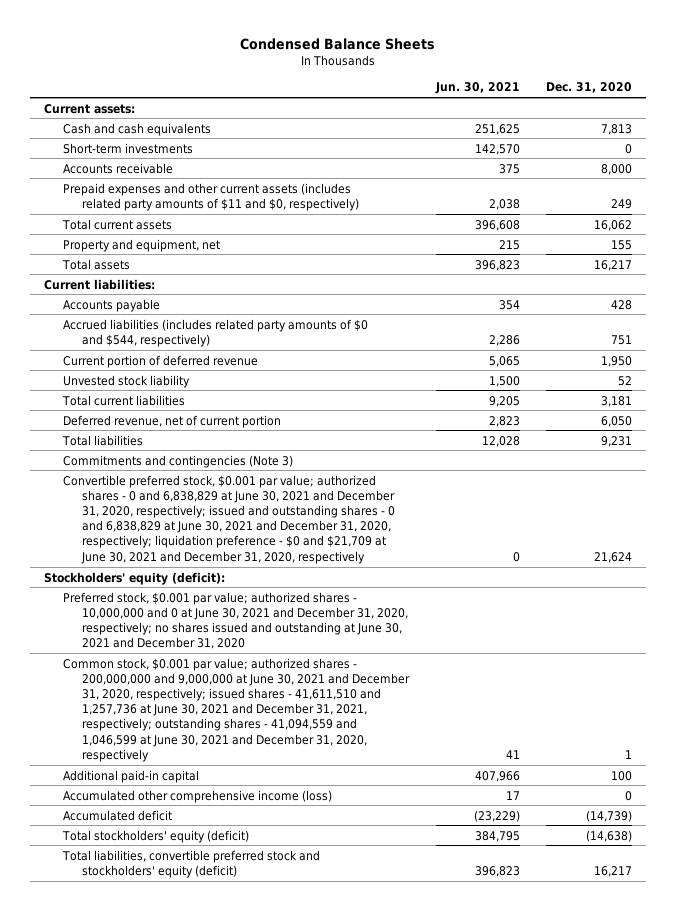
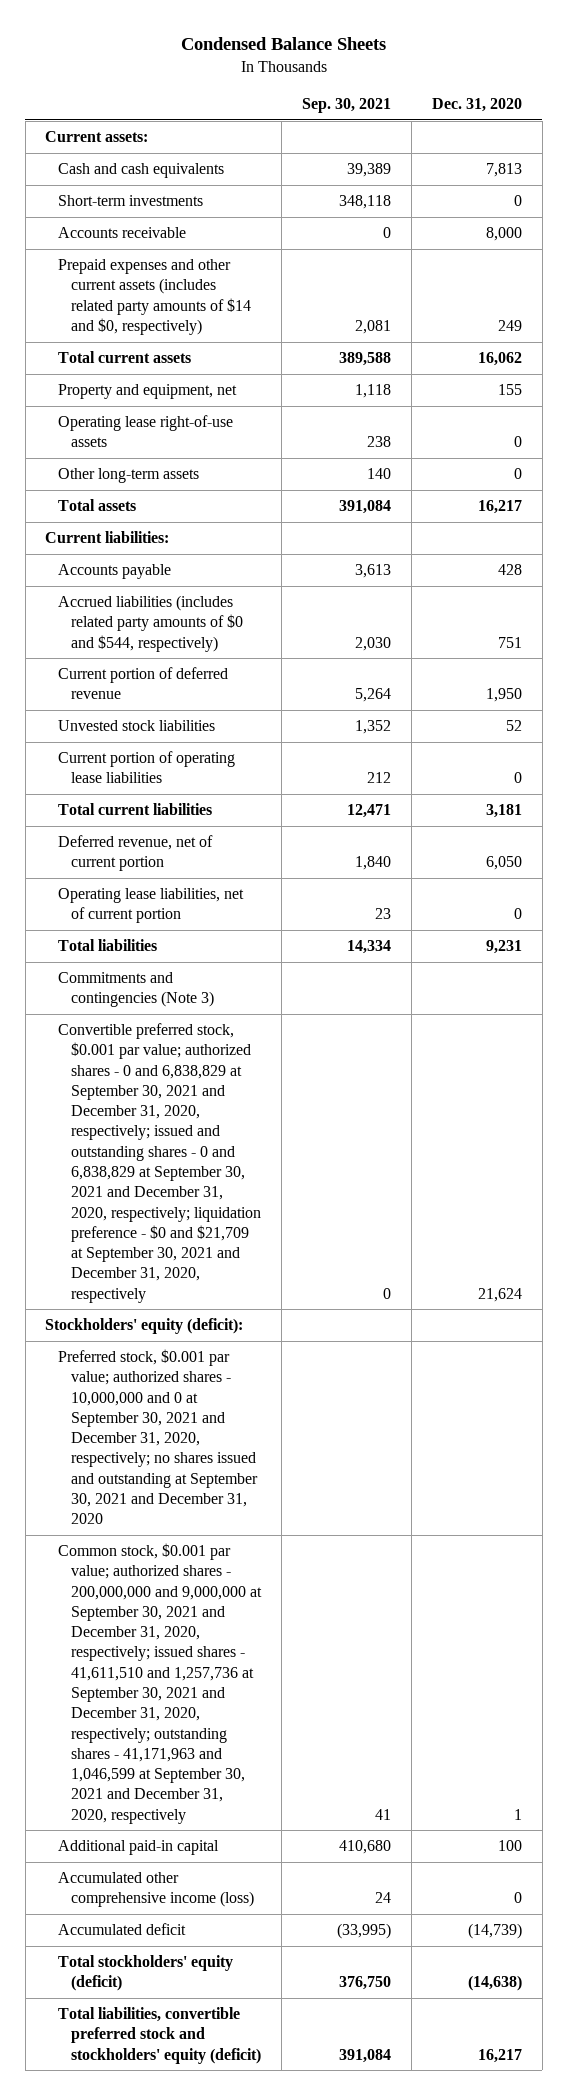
- | Jun. 30, 2021 | Dec. 31, 2020
+ | Sep. 30, 2021 | Dec. 31, 2020
- Prepaid expenses and other current assets (includes related party amounts of $11 and $0, respectively) | 2,038 | 249
+ Prepaid expenses and other current assets (includes related party amounts of $14 and $0, respectively) | 2,081 | 249
+ Operating lease right-of-use assets | 238 | 0
+ Other long-term assets | 140 | 0
- Unvested stock liability | 1,500 | 52
+ Unvested stock liabilities | 1,352 | 52
+ Current portion of operating lease liabilities | 212 | 0
+ Operating lease liabilities, net of current portion | 23 | 0
- Convertible preferred stock, $0.001 par value; authorized shares - 0 and 6,838,829 at June 30, 2021 and December 31, 2020, respectively; issued and outstanding shares - 0 and 6,838,829 at June 30, 2021 and December 31, 2020, respectively; liquidation preference - $0 and $21,709 at June 30, 2021 and December 31, 2020, respectively | 0 | 21,624
+ Convertible preferred stock, $0.001 par value; authorized shares - 0 and 6,838,829 at September 30, 2021 and December 31, 2020, respectively; issued and outstanding shares - 0 and 6,838,829 at September 30, 2021 and December 31, 2020, respectively; liquidation preference - $0 and $21,709 at September 30, 2021 and December 31, 2020, respectively | 0 | 21,624
- Preferred stock, $0.001 par value; authorized shares - 10,000,000 and 0 at June 30, 2021 and December 31, 2020, respectively; no shares issued and outstanding at June 30, 2021 and December 31, 2020
- Common stock, $0.001 par value; authorized shares - 200,000,000 and 9,000,000 at June 30, 2021 and December 31, 2020, respectively; issued shares - 41,611,510 and 1,257,736 at June 30, 2021 and December 31, 2021, respectively; outstanding shares - 41,094,559 and 1,046,599 at June 30, 2021 and December 31, 2020, respectively | 41 | 1
+ Preferred stock, $0.001 par value; authorized shares - 10,000,000 and 0 at September 30, 2021 and December 31, 2020, respectively; no shares issued and outstanding at September 30, 2021 and December 31, 2020
+ Common stock, $0.001 par value; authorized shares - 200,000,000 and 9,000,000 at September 30, 2021 and December 31, 2020, respectively; issued shares - 41,611,510 and 1,257,736 at September 30, 2021 and December 31, 2020, respectively; outstanding shares - 41,171,963 and 1,046,599 at September 30, 2021 and December 31, 2020, respectively | 41 | 1

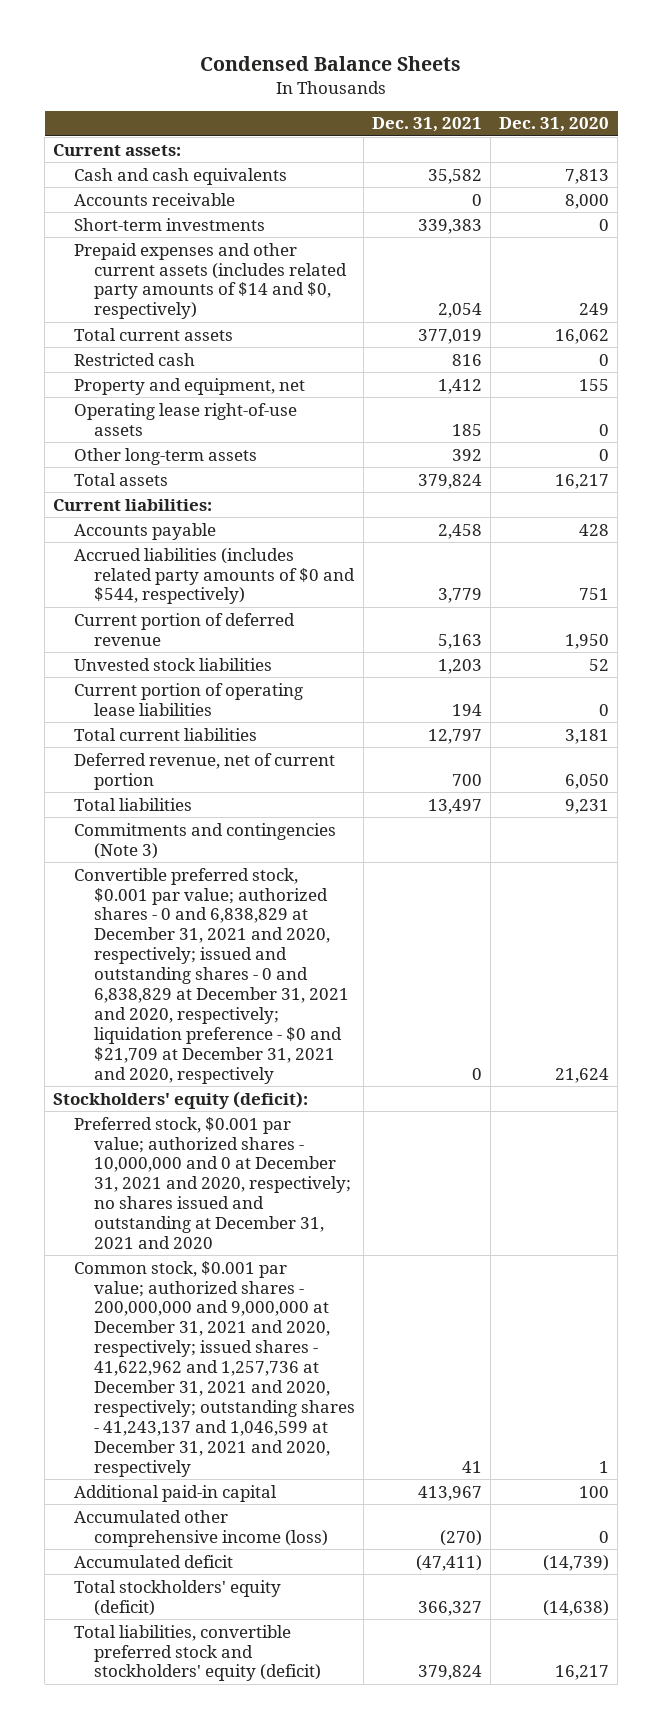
- | Sep. 30, 2021 | Dec. 31, 2020
+ | Dec. 31, 2021 | Dec. 31, 2020
moved down: Short-term investments | 339,383 | 0
+ Restricted cash | 816 | 0
- Operating lease liabilities, net of current portion | 23 | 0
- Convertible preferred stock, $0.001 par value; authorized shares - 0 and 6,838,829 at September 30, 2021 and December 31, 2020, respectively; issued and outstanding shares - 0 and 6,838,829 at September 30, 2021 and December 31, 2020, respectively; liquidation preference - $0 and $21,709 at September 30, 2021 and December 31, 2020, respectively | 0 | 21,624
+ Convertible preferred stock, $0.001 par value; authorized shares - 0 and 6,838,829 at December 31, 2021 and 2020, respectively; issued and outstanding shares - 0 and 6,838,829 at December 31, 2021 and 2020, respectively; liquidation preference - $0 and $21,709 at December 31, 2021 and 2020, respectively | 0 | 21,624
- Preferred stock, $0.001 par value; authorized shares - 10,000,000 and 0 at September 30, 2021 and December 31, 2020, respectively; no shares issued and outstanding at September 30, 2021 and December 31, 2020
- Common stock, $0.001 par value; authorized shares - 200,000,000 and 9,000,000 at September 30, 2021 and December 31, 2020, respectively; issued shares - 41,611,510 and 1,257,736 at September 30, 2021 and December 31, 2020, respectively; outstanding shares - 41,171,963 and 1,046,599 at September 30, 2021 and December 31, 2020, respectively | 41 | 1
+ Preferred stock, $0.001 par value; authorized shares - 10,000,000 and 0 at December 31, 2021 and 2020, respectively; no shares issued and outstanding at December 31, 2021 and 2020
+ Common stock, $0.001 par value; authorized shares - 200,000,000 and 9,000,000 at December 31, 2021 and 2020, respectively; issued shares - 41,622,962 and 1,257,736 at December 31, 2021 and 2020, respectively; outstanding shares - 41,243,137 and 1,046,599 at December 31, 2021 and 2020, respectively | 41 | 1

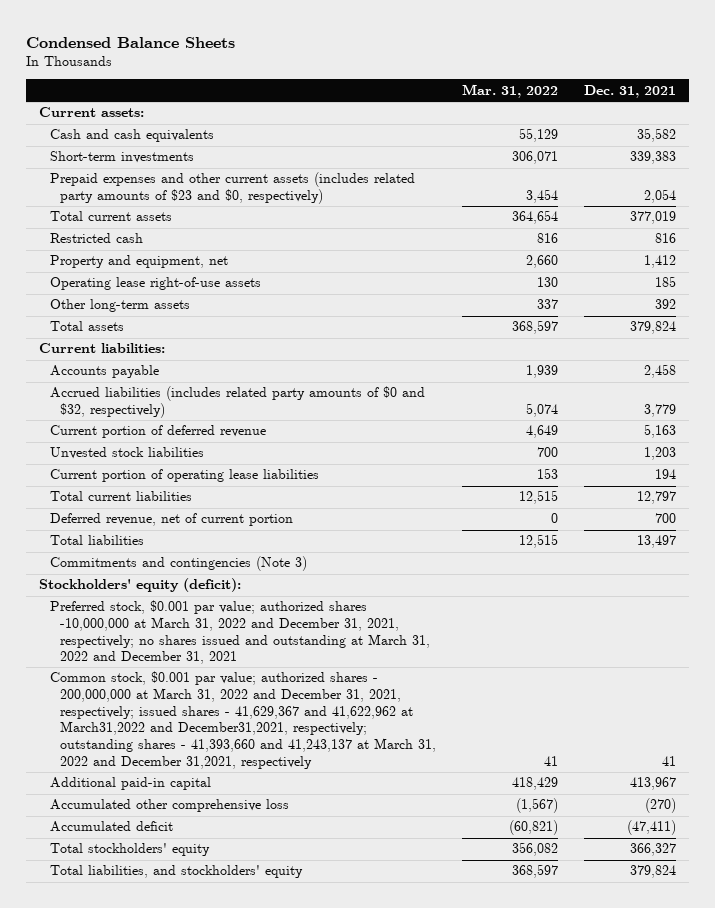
- | Dec. 31, 2021 | Dec. 31, 2020
+ | Mar. 31, 2022 | Dec. 31, 2021
- Accounts receivable | 0 | 8,000
- Prepaid expenses and other current assets (includes related party amounts of $14 and $0, respectively) | 2,054 | 249
+ Prepaid expenses and other current assets (includes related party amounts of $23 and $0, respectively) | 3,454 | 2,054
- Accrued liabilities (includes related party amounts of $0 and $544, respectively) | 3,779 | 751
+ Accrued liabilities (includes related party amounts of $0 and $32, respectively) | 5,074 | 3,779
- Convertible preferred stock, $0.001 par value; authorized shares - 0 and 6,838,829 at December 31, 2021 and 2020, respectively; issued and outstanding shares - 0 and 6,838,829 at December 31, 2021 and 2020, respectively; liquidation preference - $0 and $21,709 at December 31, 2021 and 2020, respectively | 0 | 21,624
- Preferred stock, $0.001 par value; authorized shares - 10,000,000 and 0 at December 31, 2021 and 2020, respectively; no shares issued and outstanding at December 31, 2021 and 2020
- Common stock, $0.001 par value; authorized shares - 200,000,000 and 9,000,000 at December 31, 2021 and 2020, respectively; issued shares - 41,622,962 and 1,257,736 at December 31, 2021 and 2020, respectively; outstanding shares - 41,243,137 and 1,046,599 at December 31, 2021 and 2020, respectively | 41 | 1
+ Preferred stock, $0.001 par value; authorized shares -10,000,000 at March 31, 2022 and December 31, 2021, respectively; no shares issued and outstanding at March 31, 2022 and December 31, 2021
+ Common stock, $0.001 par value; authorized shares - 200,000,000 at March 31, 2022 and December 31, 2021, respectively; issued shares - 41,629,367 and 41,622,962 at March31,2022 and December31,2021, respectively; outstanding shares - 41,393,660 and 41,243,137 at March 31, 2022 and December 31,2021, respectively | 41 | 41
- Accumulated other comprehensive income (loss) | (270) | 0
+ Accumulated other comprehensive loss | (1,567) | (270)
- Total stockholders' equity (deficit) | 366,327 | (14,638)
- Total liabilities, convertible preferred stock and stockholders' equity (deficit) | 379,824 | 16,217
+ Total stockholders' equity | 356,082 | 366,327
+ Total liabilities, and stockholders' equity | 368,597 | 379,824

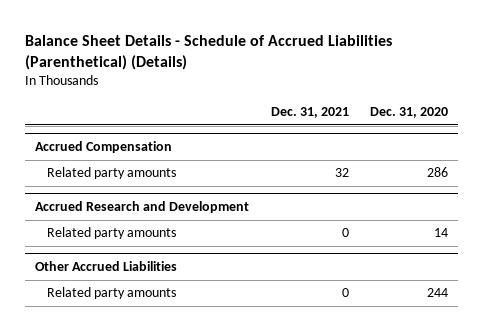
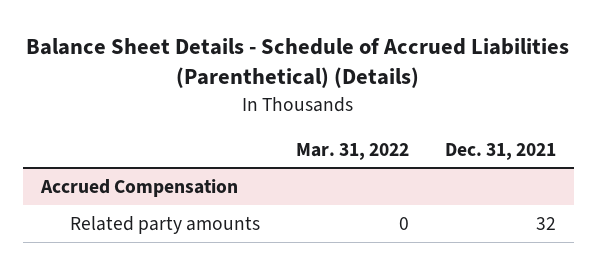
- | Dec. 31, 2021 | Dec. 31, 2020
+ | Mar. 31, 2022 | Dec. 31, 2021
- Accrued Research and Development
- Related party amounts | 0 | 14
- Other Accrued Liabilities
- Related party amounts | 0 | 244

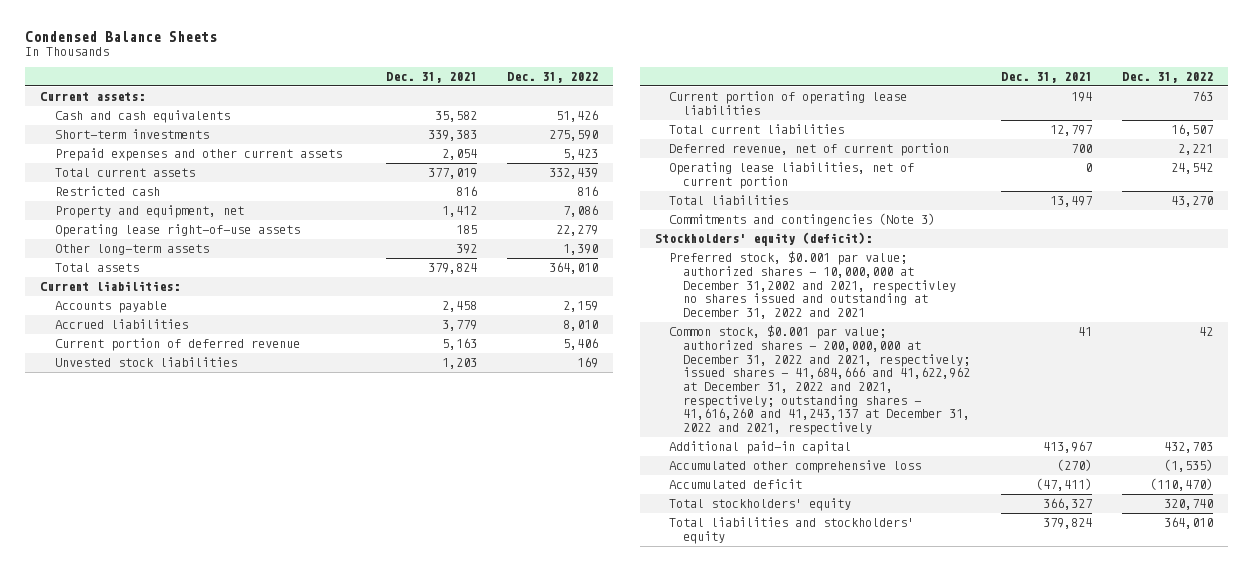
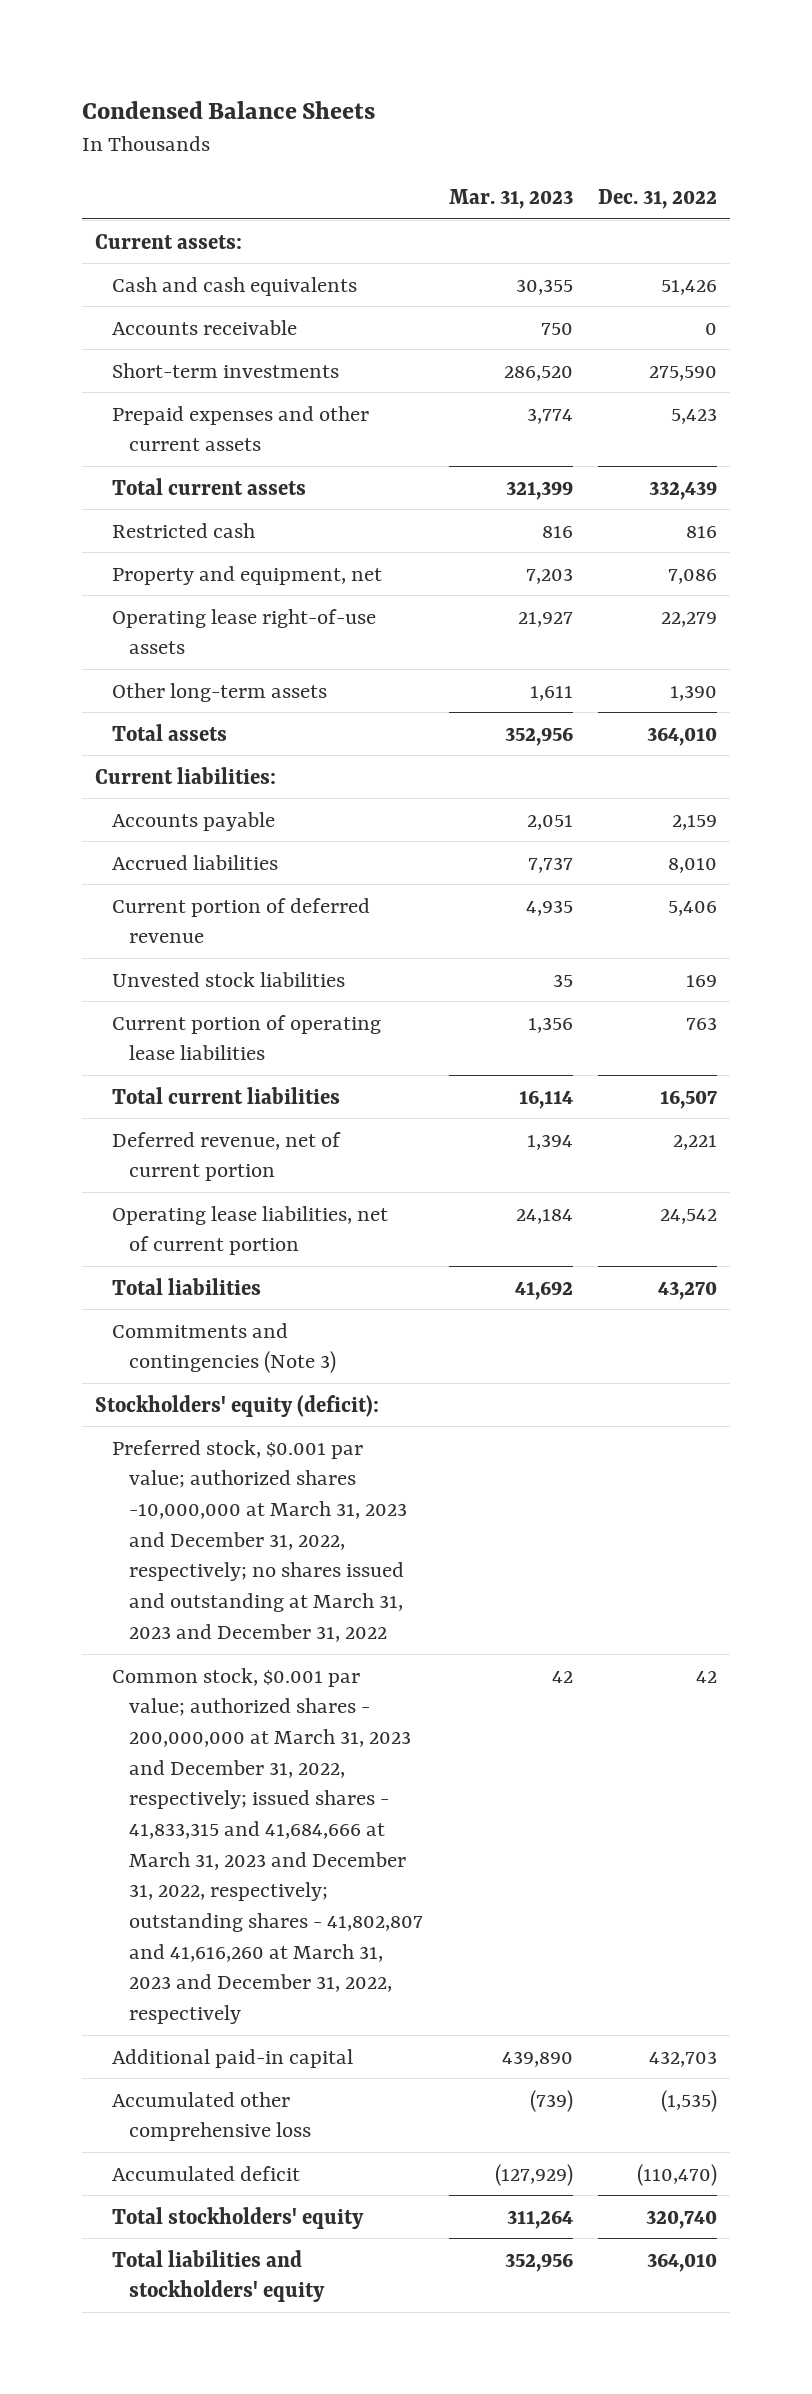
- | Dec. 31, 2021 | Dec. 31, 2022
+ | Mar. 31, 2023 | Dec. 31, 2022
+ Accounts receivable | 750 | 0
- Preferred stock, $0.001 par value; authorized shares - 10,000,000 at December 31,2002 and 2021, respectivley no shares issued and outstanding at December 31, 2022 and 2021
- Common stock, $0.001 par value; authorized shares - 200,000,000 at December 31, 2022 and 2021, respectively; issued shares - 41,684,666 and 41,622,962 at December 31, 2022 and 2021, respectively; outstanding shares - 41,616,260 and 41,243,137 at December 31, 2022 and 2021, respectively | 41 | 42
+ Preferred stock, $0.001 par value; authorized shares -10,000,000 at March 31, 2023 and December 31, 2022, respectively; no shares issued and outstanding at March 31, 2023 and December 31, 2022
+ Common stock, $0.001 par value; authorized shares - 200,000,000 at March 31, 2023 and December 31, 2022, respectively; issued shares - 41,833,315 and 41,684,666 at March 31, 2023 and December 31, 2022, respectively; outstanding shares - 41,802,807 and 41,616,260 at March 31, 2023 and December 31, 2022, respectively | 42 | 42

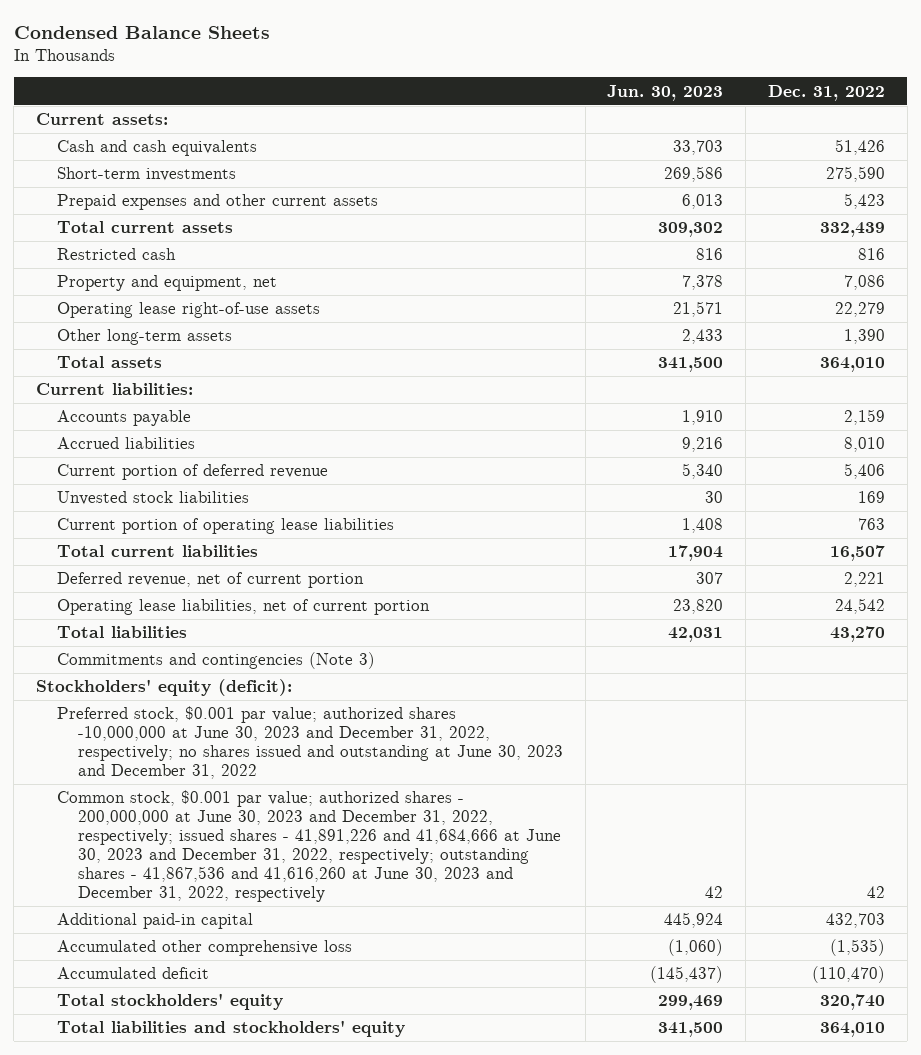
- | Mar. 31, 2023 | Dec. 31, 2022
+ | Jun. 30, 2023 | Dec. 31, 2022
- Accounts receivable | 750 | 0
- Preferred stock, $0.001 par value; authorized shares -10,000,000 at March 31, 2023 and December 31, 2022, respectively; no shares issued and outstanding at March 31, 2023 and December 31, 2022
- Common stock, $0.001 par value; authorized shares - 200,000,000 at March 31, 2023 and December 31, 2022, respectively; issued shares - 41,833,315 and 41,684,666 at March 31, 2023 and December 31, 2022, respectively; outstanding shares - 41,802,807 and 41,616,260 at March 31, 2023 and December 31, 2022, respectively | 42 | 42
+ Preferred stock, $0.001 par value; authorized shares -10,000,000 at June 30, 2023 and December 31, 2022, respectively; no shares issued and outstanding at June 30, 2023 and December 31, 2022
+ Common stock, $0.001 par value; authorized shares - 200,000,000 at June 30, 2023 and December 31, 2022, respectively; issued shares - 41,891,226 and 41,684,666 at June 30, 2023 and December 31, 2022, respectively; outstanding shares - 41,867,536 and 41,616,260 at June 30, 2023 and December 31, 2022, respectively | 42 | 42

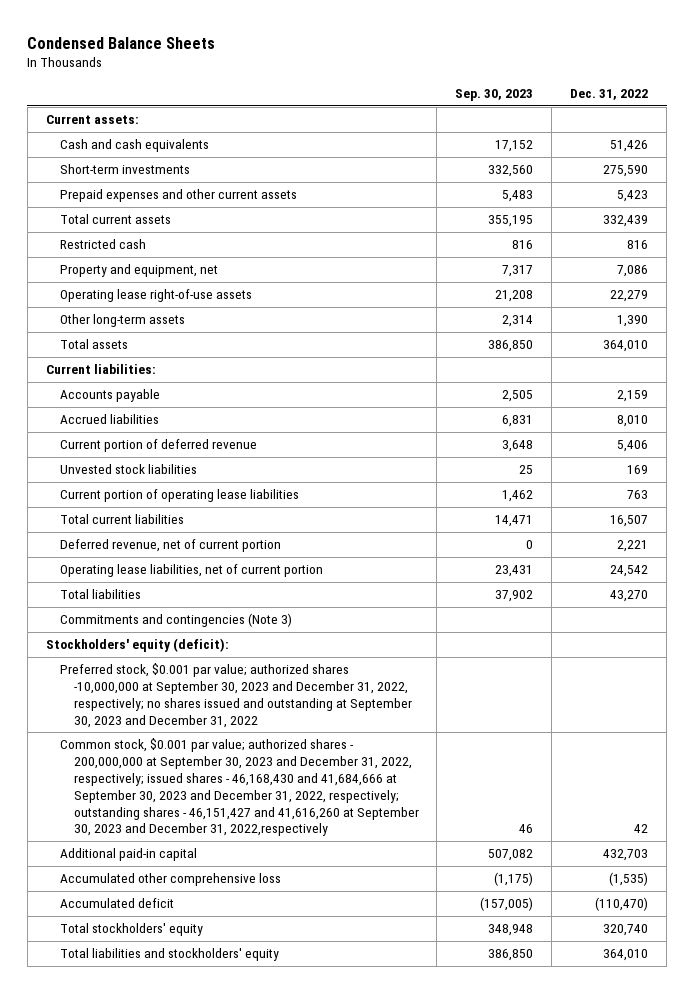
- | Jun. 30, 2023 | Dec. 31, 2022
+ | Sep. 30, 2023 | Dec. 31, 2022
- Preferred stock, $0.001 par value; authorized shares -10,000,000 at June 30, 2023 and December 31, 2022, respectively; no shares issued and outstanding at June 30, 2023 and December 31, 2022
- Common stock, $0.001 par value; authorized shares - 200,000,000 at June 30, 2023 and December 31, 2022, respectively; issued shares - 41,891,226 and 41,684,666 at June 30, 2023 and December 31, 2022, respectively; outstanding shares - 41,867,536 and 41,616,260 at June 30, 2023 and December 31, 2022, respectively | 42 | 42
+ Preferred stock, $0.001 par value; authorized shares -10,000,000 at September 30, 2023 and December 31, 2022, respectively; no shares issued and outstanding at September 30, 2023 and December 31, 2022
+ Common stock, $0.001 par value; authorized shares - 200,000,000 at September 30, 2023 and December 31, 2022, respectively; issued shares - 46,168,430 and 41,684,666 at September 30, 2023 and December 31, 2022, respectively; outstanding shares - 46,151,427 and 41,616,260 at September 30, 2023 and December 31, 2022,respectively | 46 | 42

